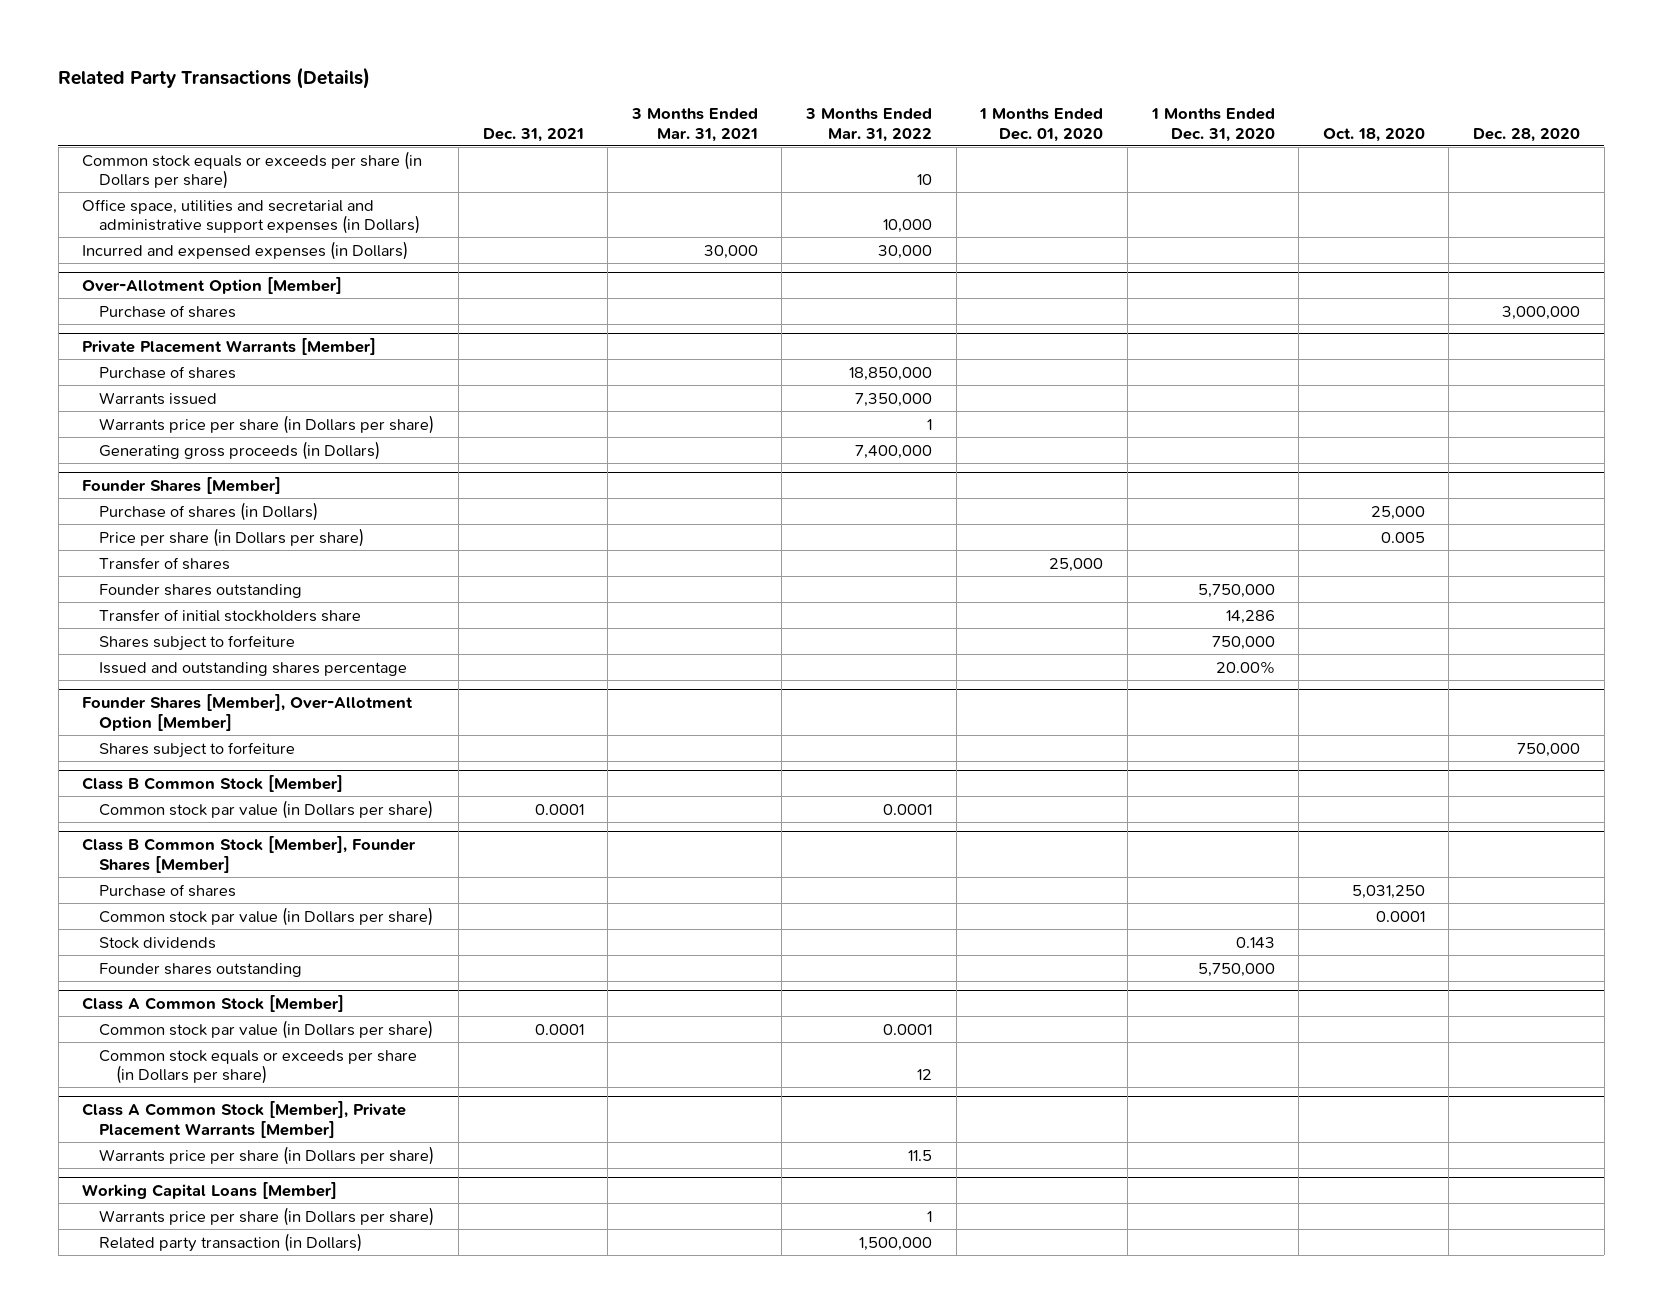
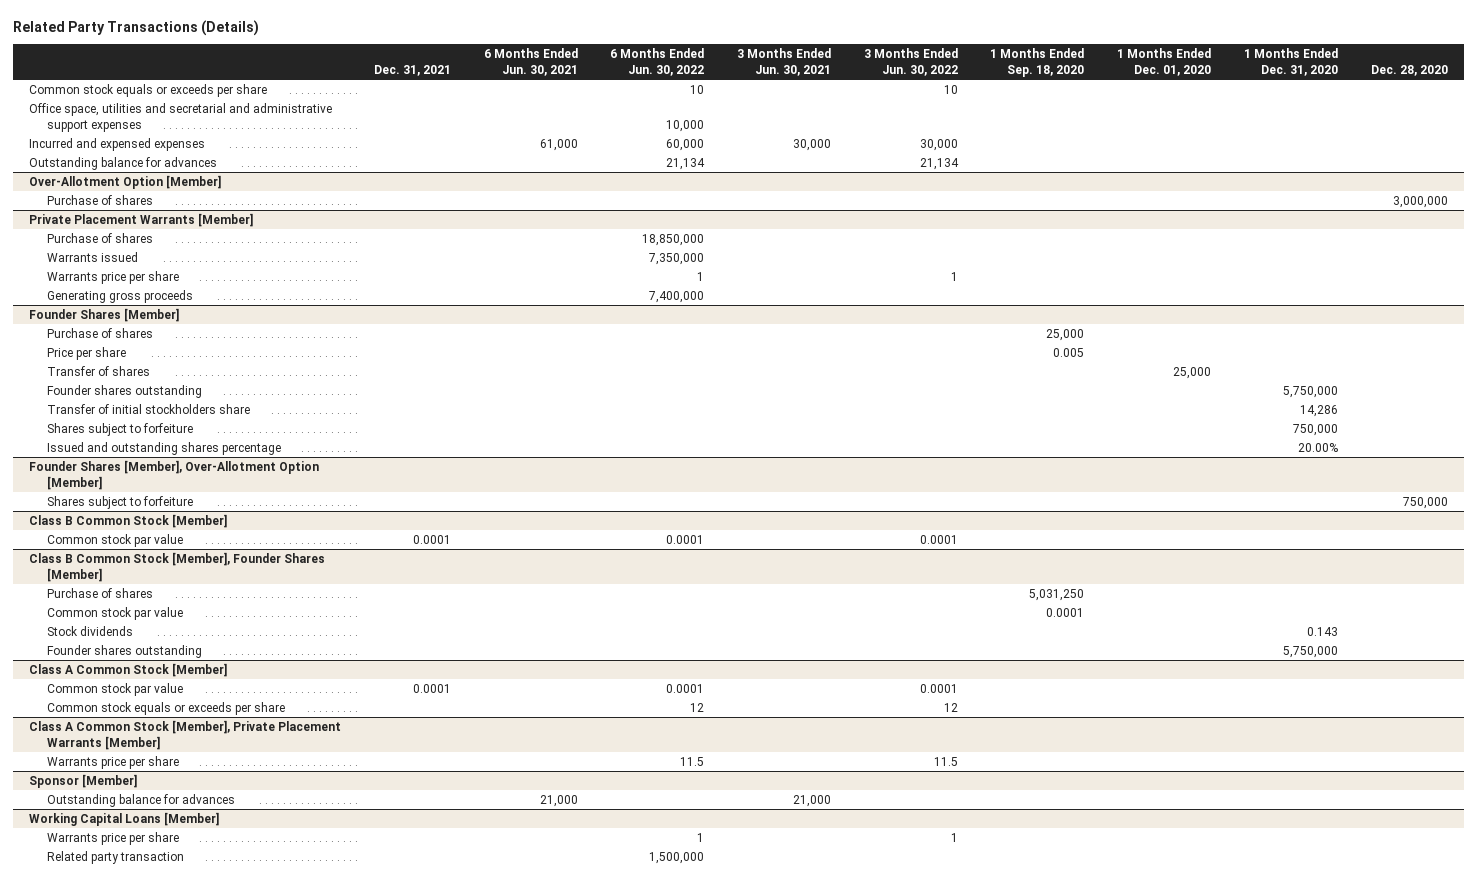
- | Dec. 31, 2021 | 3 Months Ended Mar. 31, 2021 | 3 Months Ended Mar. 31, 2022 | 1 Months Ended Dec. 01, 2020 | 1 Months Ended Dec. 31, 2020 | Oct. 18, 2020 | Dec. 28, 2020
+ | Dec. 31, 2021 | 6 Months Ended Jun. 30, 2021 | 6 Months Ended Jun. 30, 2022 | 3 Months Ended Jun. 30, 2021 | 3 Months Ended Jun. 30, 2022 | 1 Months Ended Sep. 18, 2020 | 1 Months Ended Dec. 01, 2020 | 1 Months Ended Dec. 31, 2020 | Dec. 28, 2020
- Common stock equals or exceeds per share (in Dollars per share) | | | 10 | | | |
- Office space, utilities and secretarial and administrative support expenses (in Dollars) | | | 10,000 | | | |
- Incurred and expensed expenses (in Dollars) | | 30,000 | 30,000 | | | |
+ Common stock equals or exceeds per share | | | 10 | | 10 | | | |
+ Office space, utilities and secretarial and administrative support expenses | | | 10,000 | | | | | |
+ Incurred and expensed expenses | | 61,000 | 60,000 | 30,000 | 30,000 | | | |
+ Outstanding balance for advances | | | 21,134 | | 21,134 | | | |
@ Private Placement Warrants [Member]
- Warrants price per share (in Dollars per share) | | | 1 | | | |
- Generating gross proceeds (in Dollars) | | | 7,400,000 | | | |
+ Warrants price per share | | | 1 | | 1 | | | |
+ Generating gross proceeds | | | 7,400,000 | | | | | |
@ Founder Shares [Member]
- Purchase of shares (in Dollars) | | | | | | 25,000 |
- Price per share (in Dollars per share) | | | | | | 0.005 |
+ Purchase of shares | | | | | | 25,000 | | |
+ Price per share | | | | | | 0.005 | | |
@ Class B Common Stock [Member]
- Common stock par value (in Dollars per share) | 0.0001 | | 0.0001 | | | |
+ Common stock par value | 0.0001 | | 0.0001 | | 0.0001 | | | |
@ Class B Common Stock [Member], Founder Shares [Member]
- Common stock par value (in Dollars per share) | | | | | | 0.0001 |
+ Common stock par value | | | | | | 0.0001 | | |
@ Class A Common Stock [Member]
- Common stock par value (in Dollars per share) | 0.0001 | | 0.0001 | | | |
- Common stock equals or exceeds per share (in Dollars per share) | | | 12 | | | |
+ Common stock par value | 0.0001 | | 0.0001 | | 0.0001 | | | |
+ Common stock equals or exceeds per share | | | 12 | | 12 | | | |
@ Class A Common Stock [Member], Private Placement Warrants [Member]
- Warrants price per share (in Dollars per share) | | | 11.5 | | | |
+ Warrants price per share | | | 11.5 | | 11.5 | | | |
+ Sponsor [Member]
+ Outstanding balance for advances | | 21,000 | | 21,000 | | | | |
@ Working Capital Loans [Member]
- Warrants price per share (in Dollars per share) | | | 1 | | | |
- Related party transaction (in Dollars) | | | 1,500,000 | | | |
+ Warrants price per share | | | 1 | | 1 | | | |
+ Related party transaction | | | 1,500,000 | | | | | |

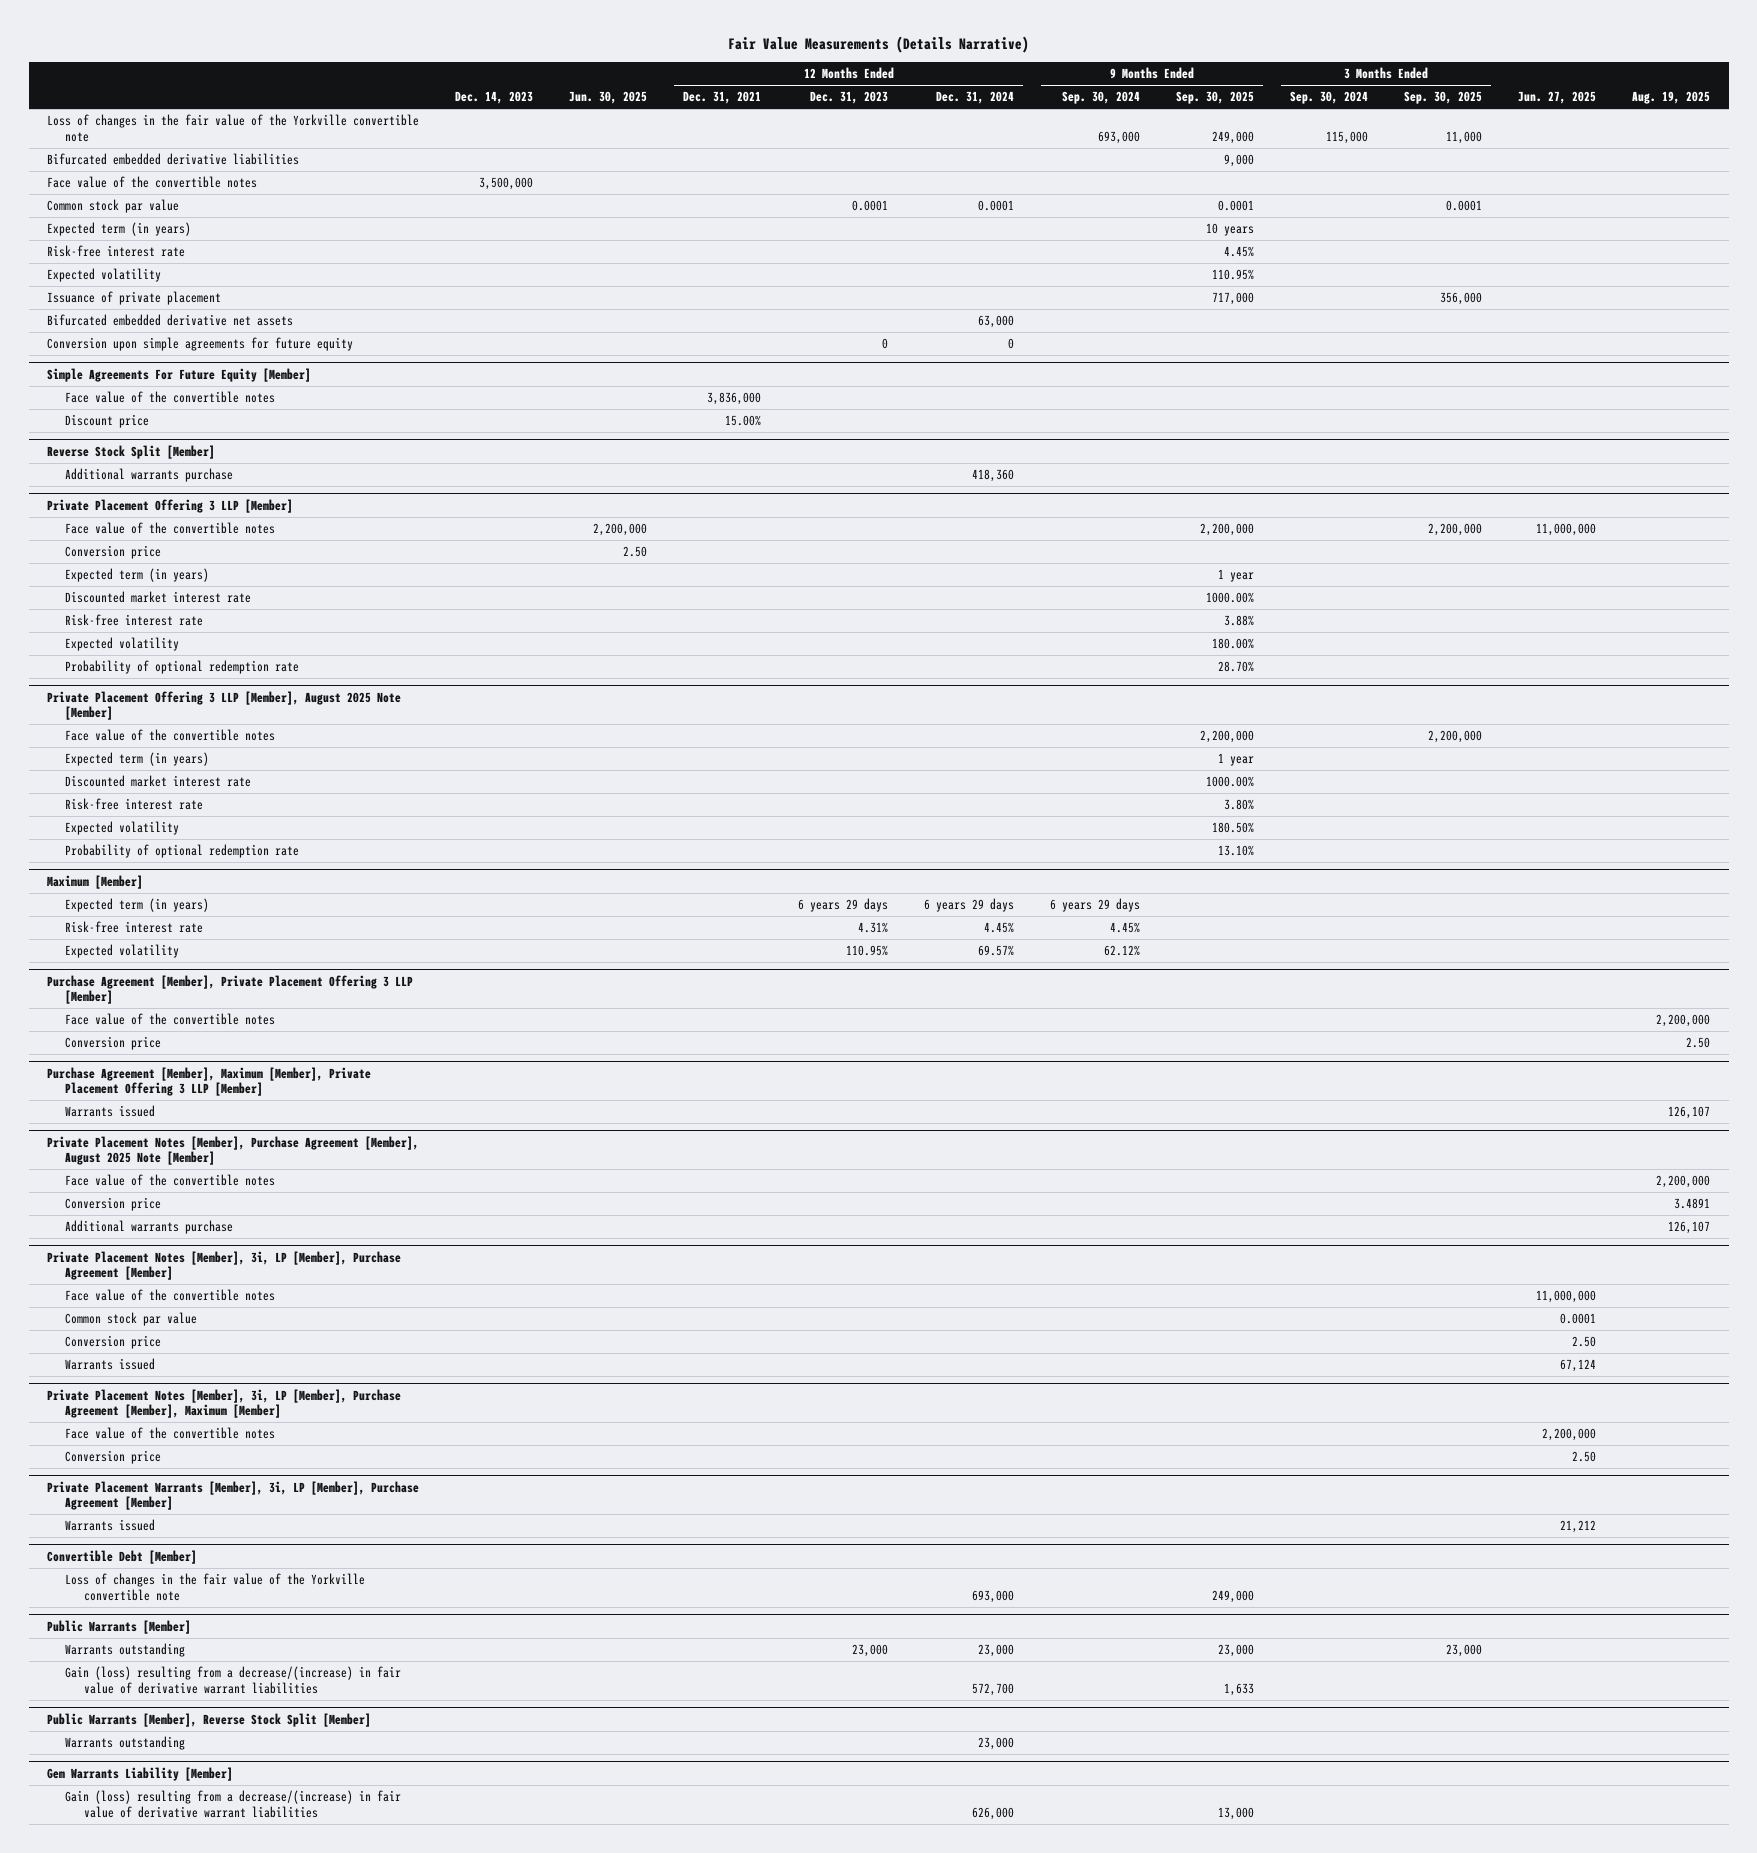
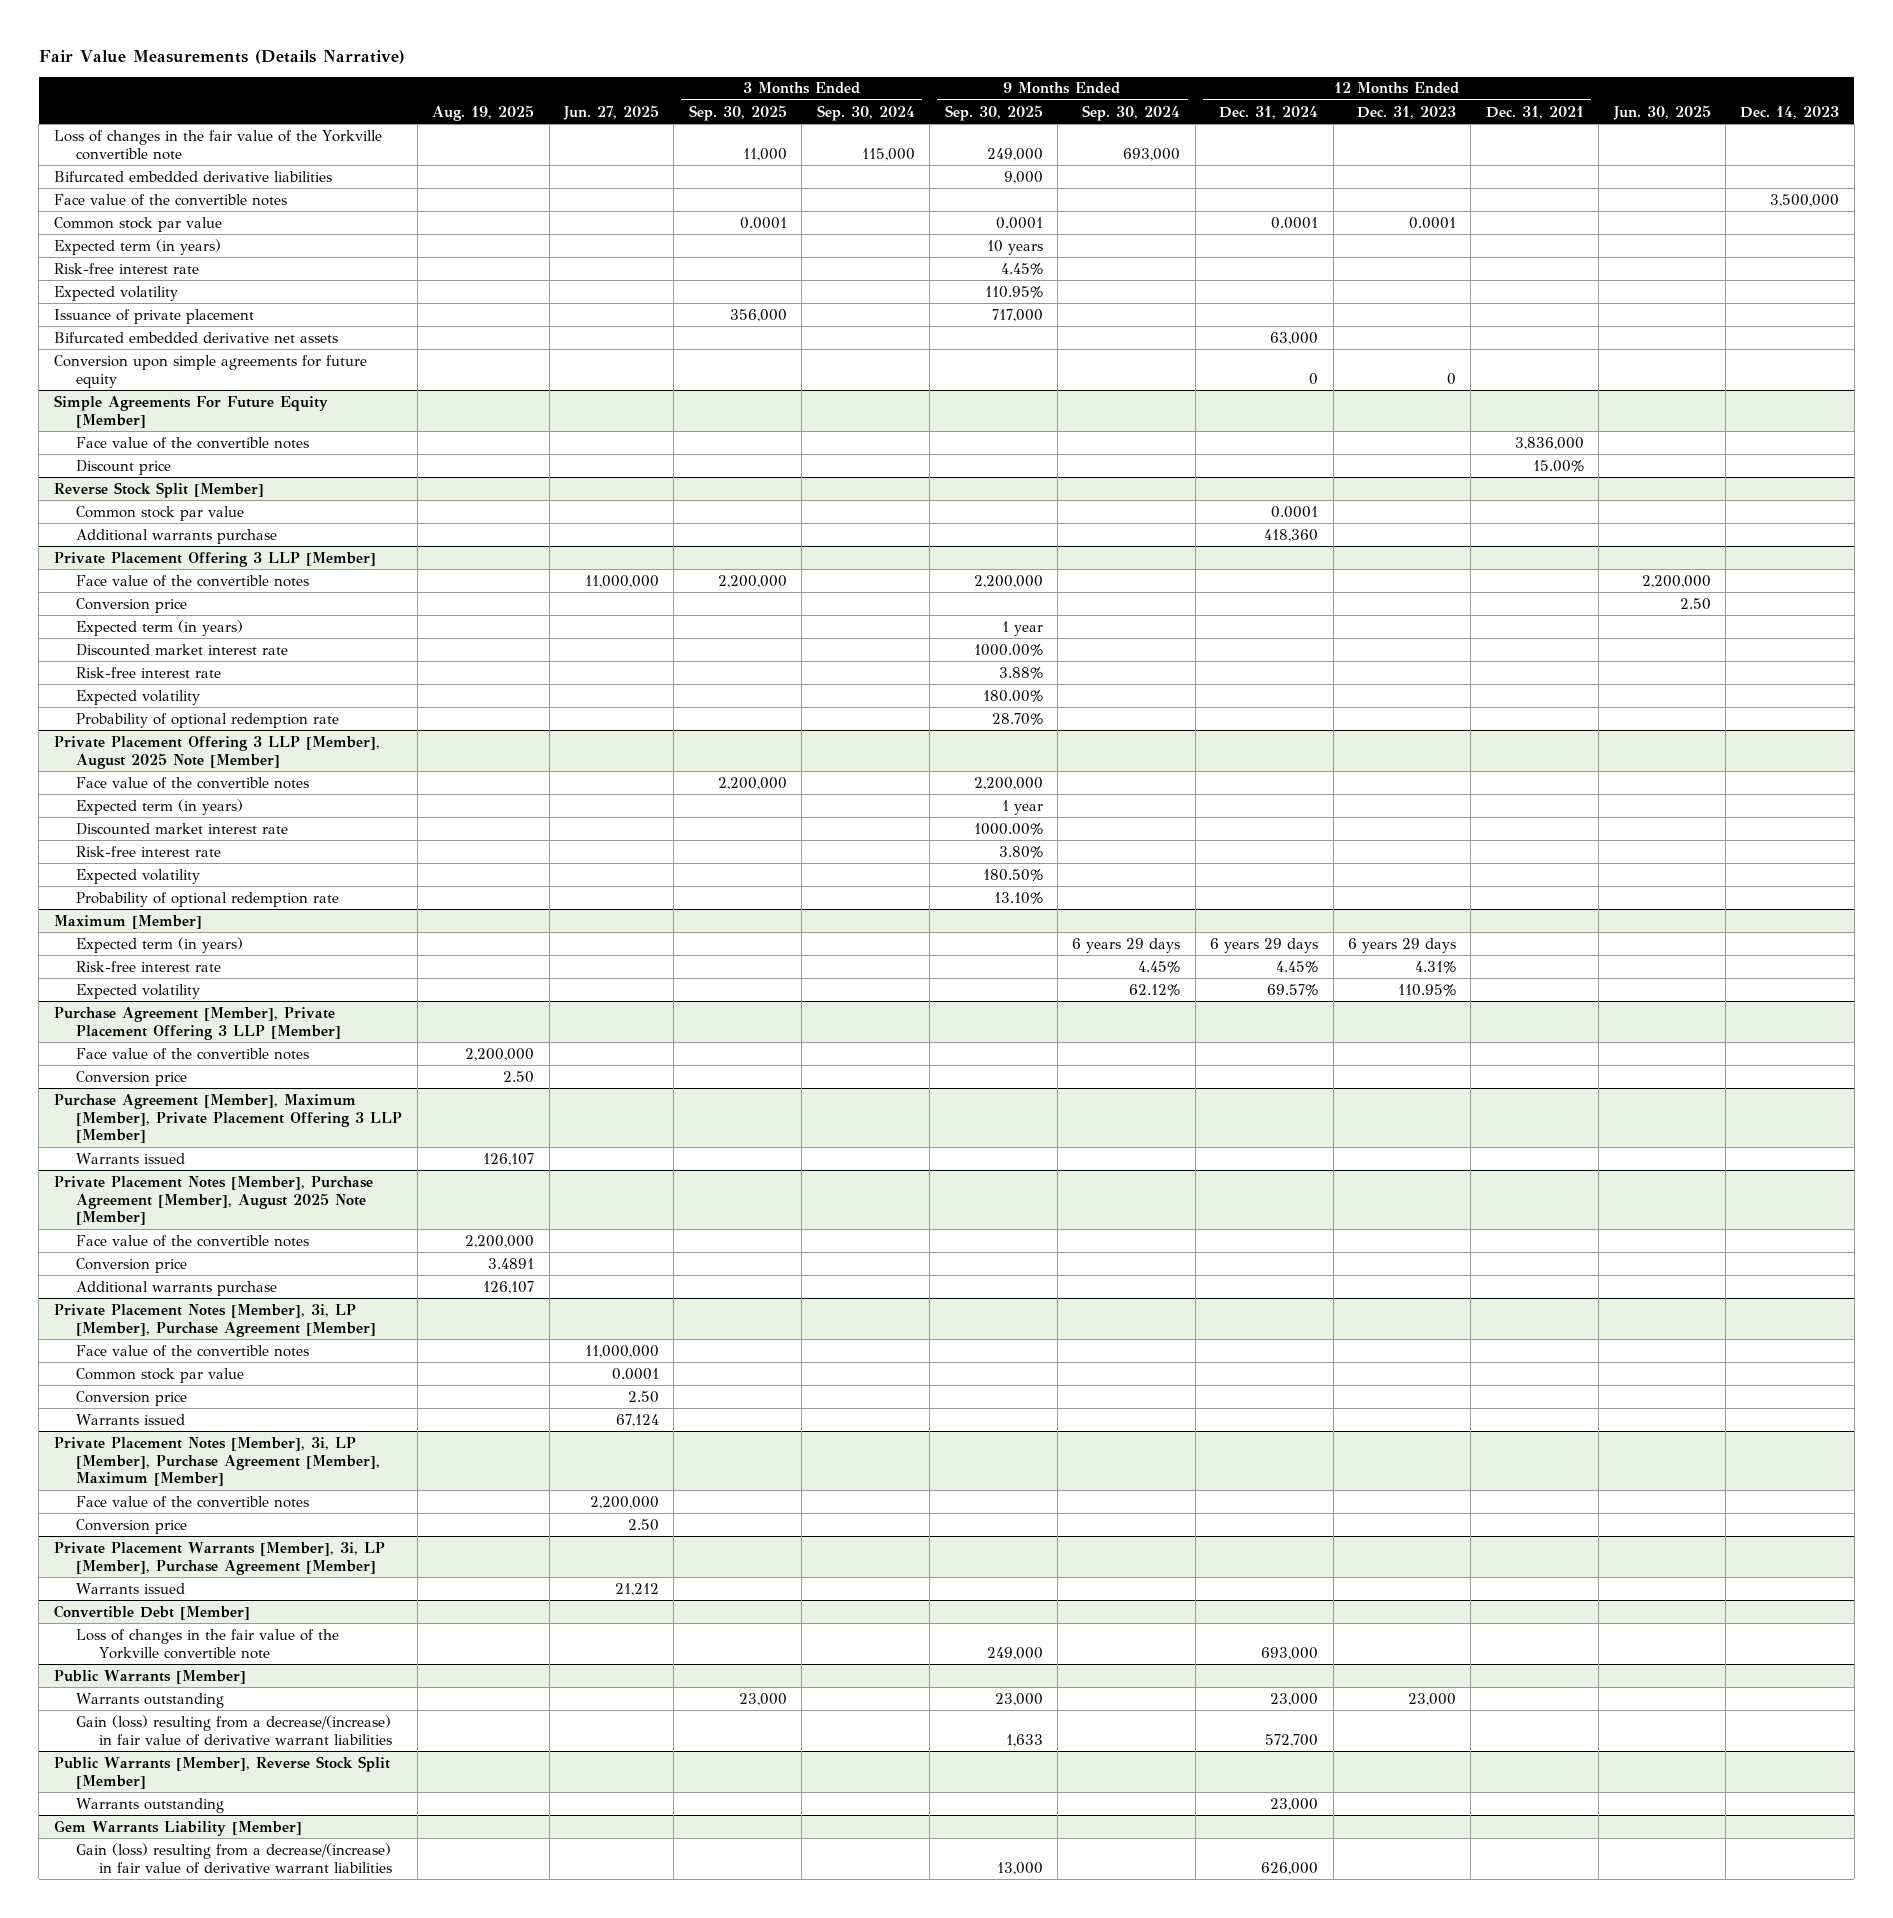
- | Dec. 14, 2023 | Jun. 30, 2025 | 12 Months Ended Dec. 31, 2021 | 12 Months Ended Dec. 31, 2023 | 12 Months Ended Dec. 31, 2024 | 9 Months Ended Sep. 30, 2024 | 9 Months Ended Sep. 30, 2025 | 3 Months Ended Sep. 30, 2024 | 3 Months Ended Sep. 30, 2025 | Jun. 27, 2025 | Aug. 19, 2025
+ | Aug. 19, 2025 | Jun. 27, 2025 | 3 Months Ended Sep. 30, 2025 | 3 Months Ended Sep. 30, 2024 | 9 Months Ended Sep. 30, 2025 | 9 Months Ended Sep. 30, 2024 | 12 Months Ended Dec. 31, 2024 | 12 Months Ended Dec. 31, 2023 | 12 Months Ended Dec. 31, 2021 | Jun. 30, 2025 | Dec. 14, 2023
@ Reverse Stock Split [Member]
+ Common stock par value | | | | | | | 0.0001 | | | |

